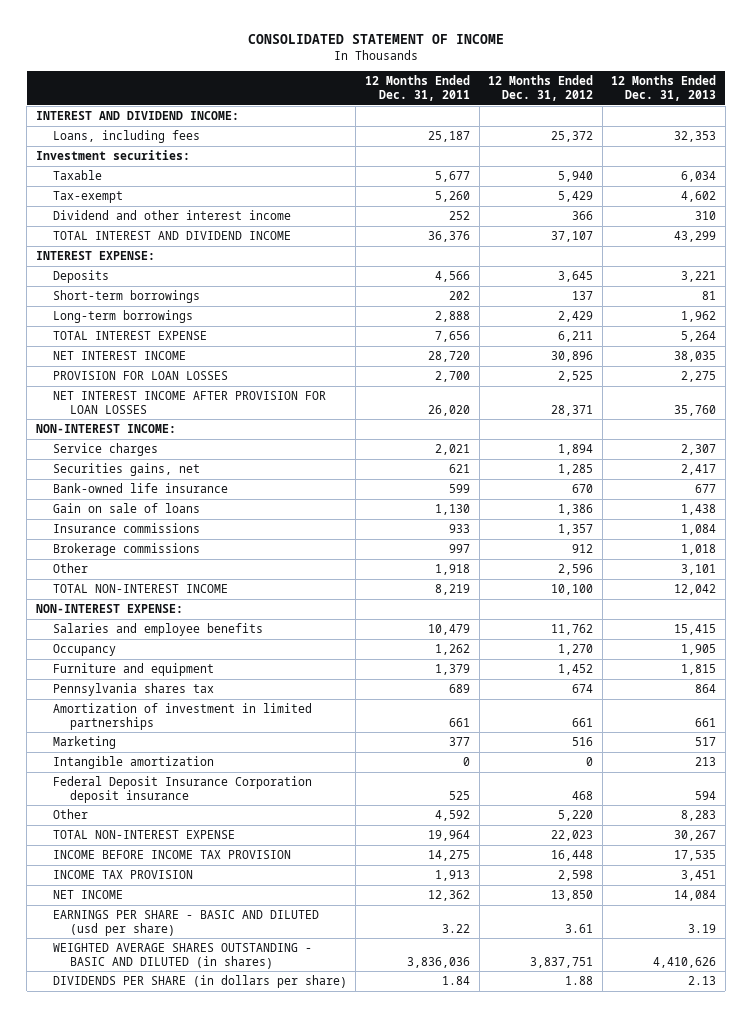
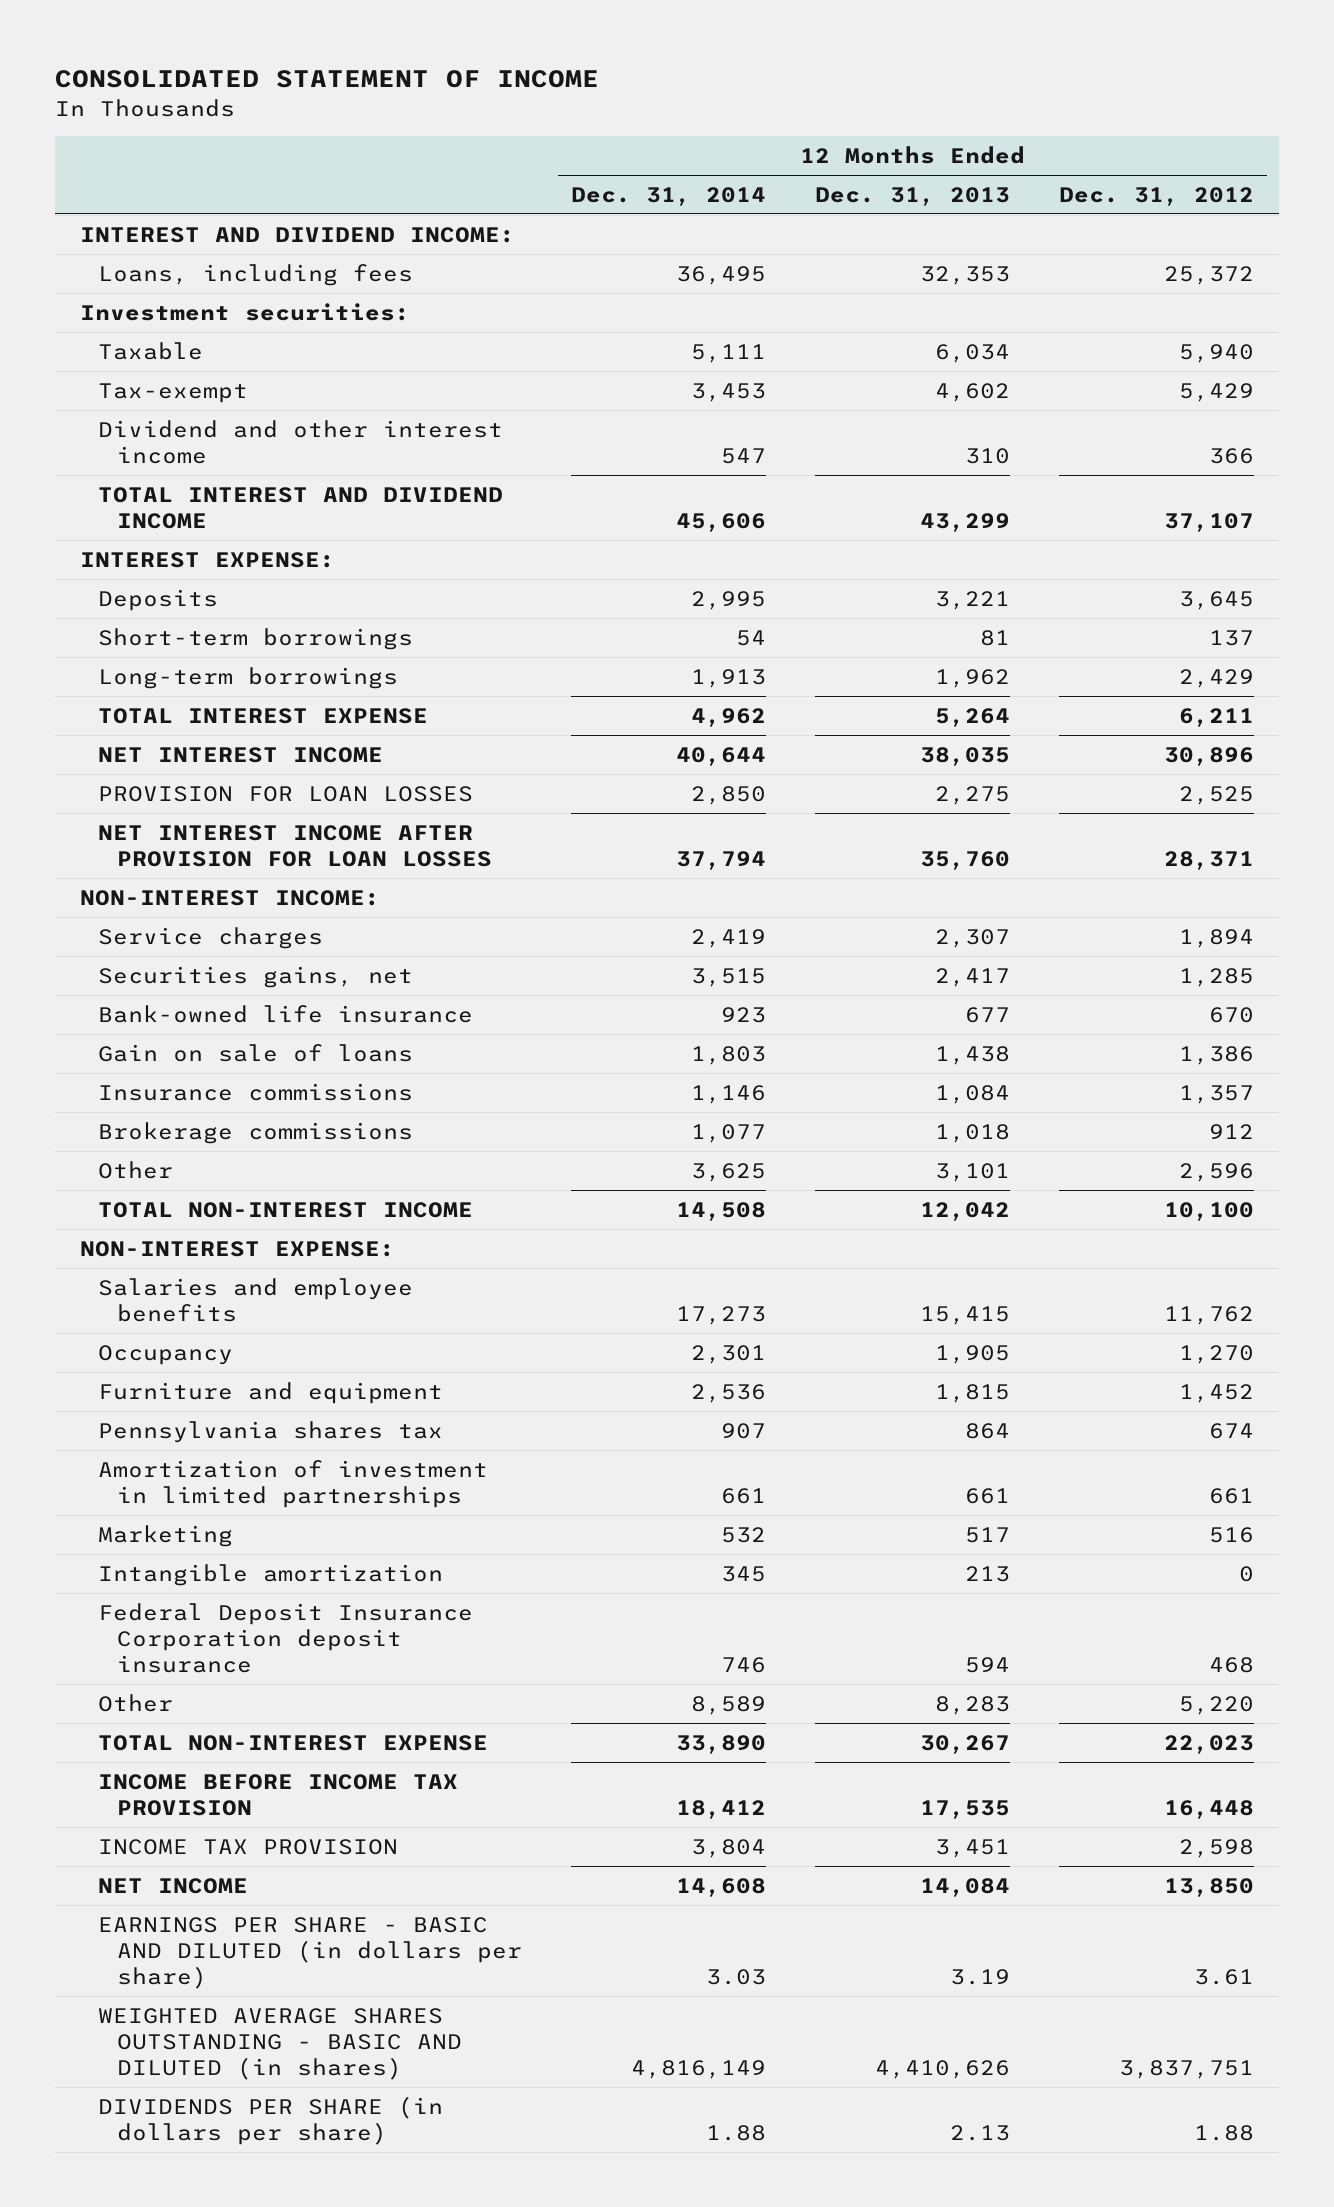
- | 12 Months Ended Dec. 31, 2011 | 12 Months Ended Dec. 31, 2012 | 12 Months Ended Dec. 31, 2013
+ | 12 Months Ended Dec. 31, 2014 | 12 Months Ended Dec. 31, 2013 | 12 Months Ended Dec. 31, 2012
- EARNINGS PER SHARE - BASIC AND DILUTED (usd per share) | 3.22 | 3.61 | 3.19
+ EARNINGS PER SHARE - BASIC AND DILUTED (in dollars per share) | 3.03 | 3.19 | 3.61

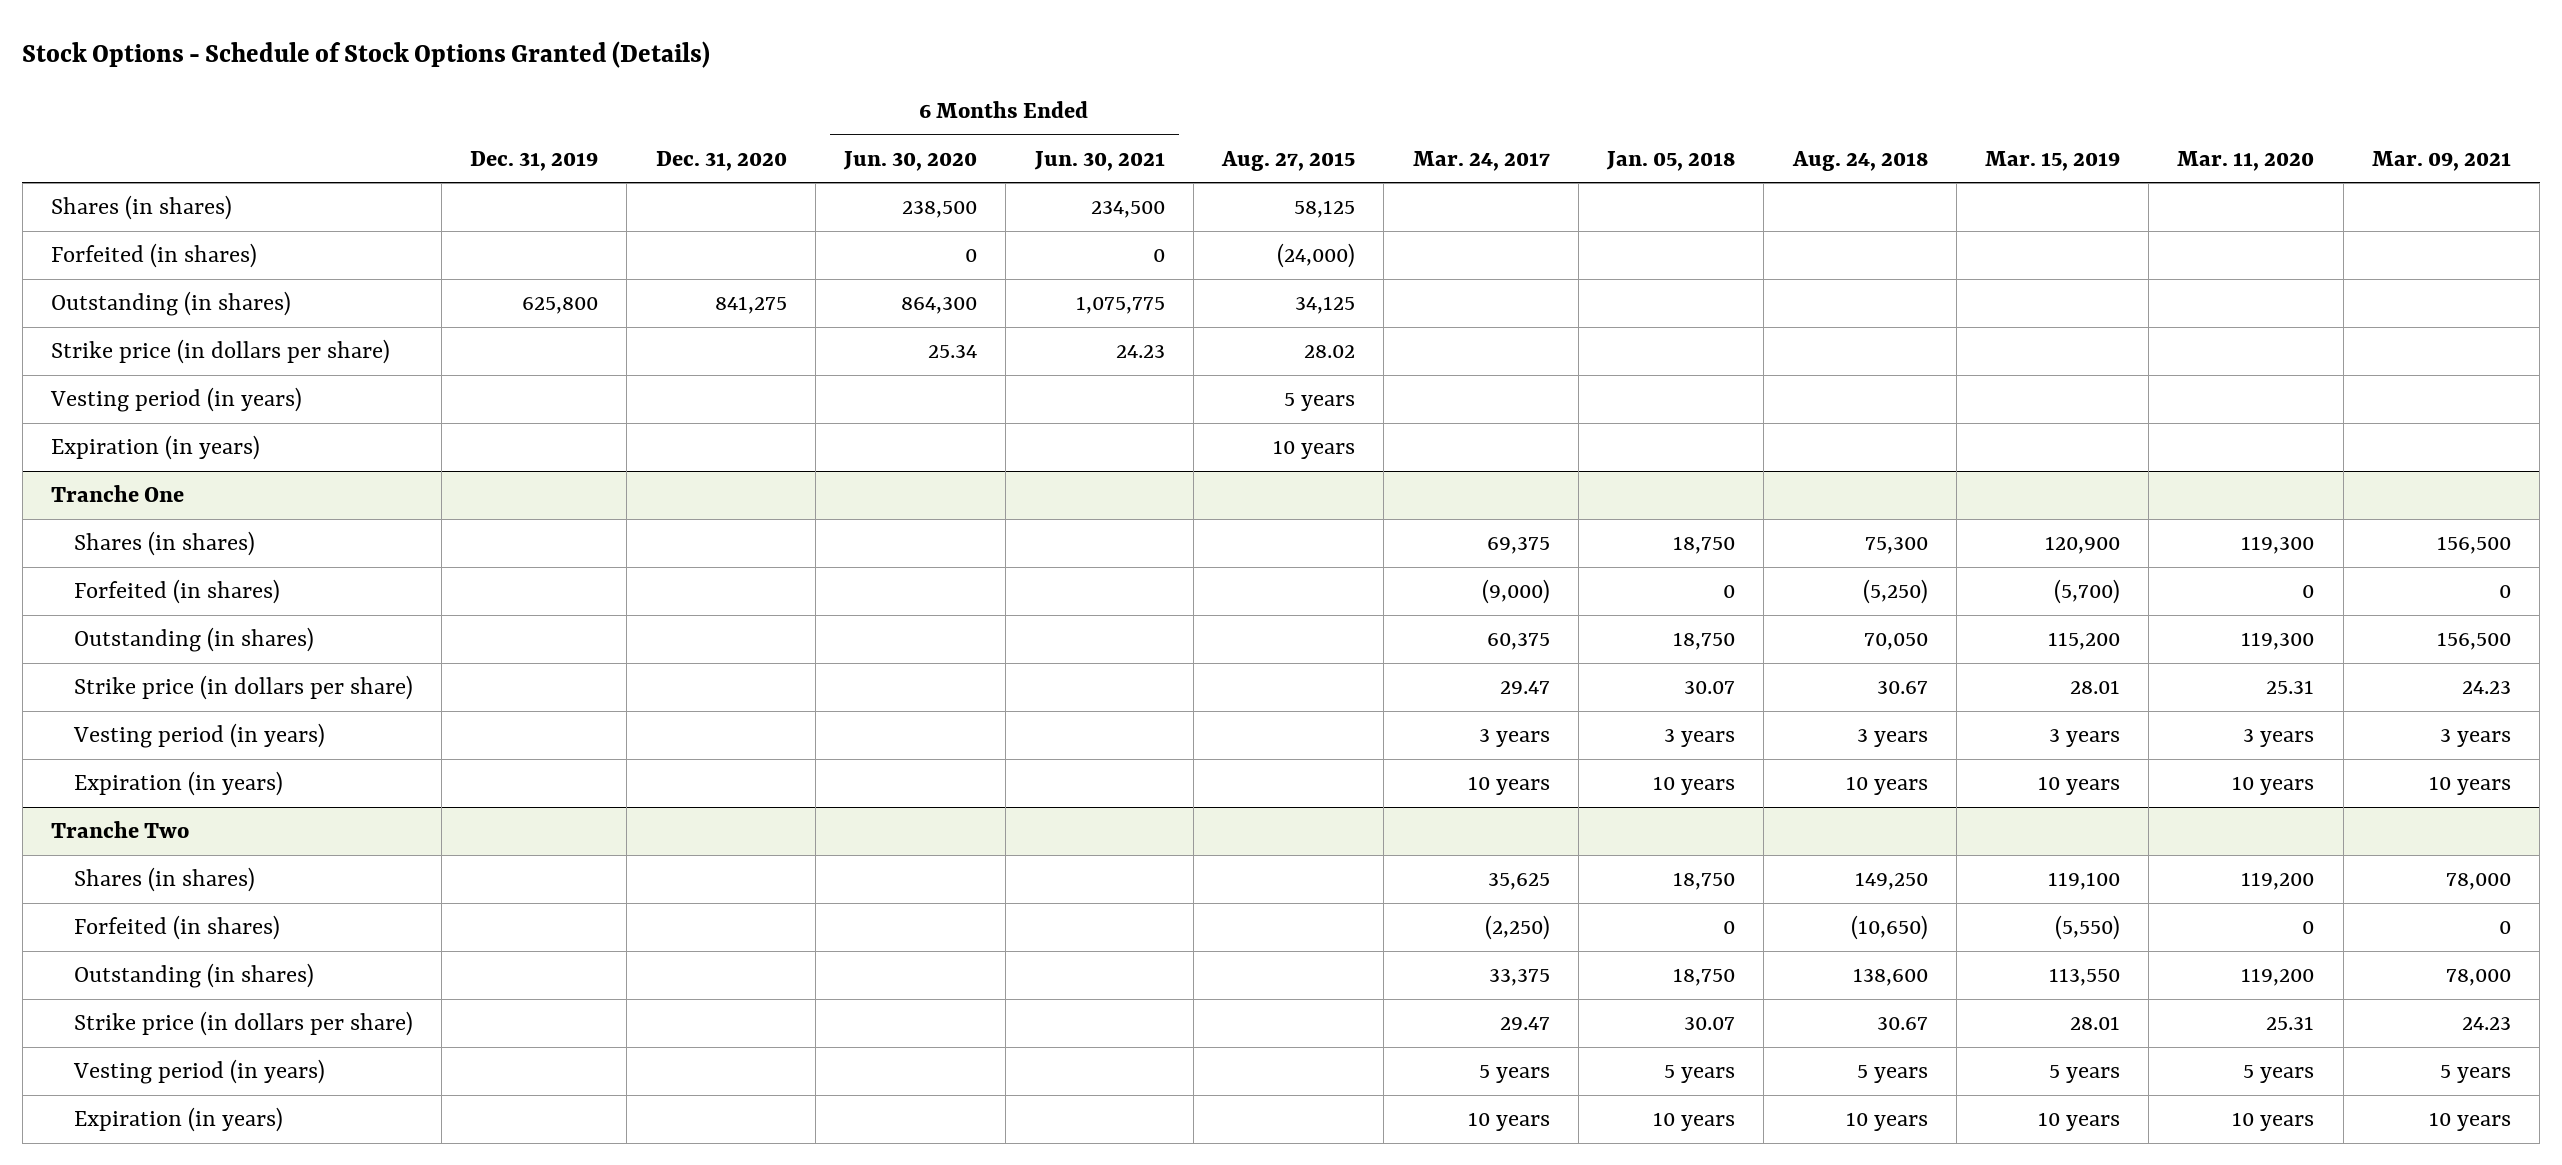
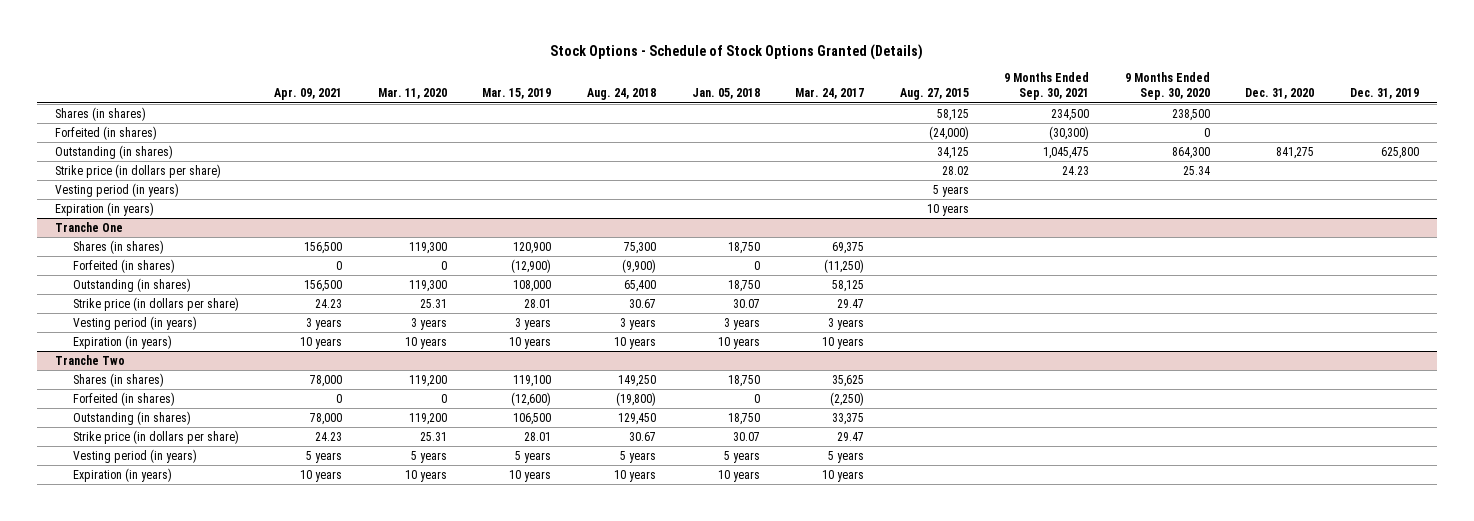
- | Dec. 31, 2019 | Dec. 31, 2020 | 6 Months Ended Jun. 30, 2020 | 6 Months Ended Jun. 30, 2021 | Aug. 27, 2015 | Mar. 24, 2017 | Jan. 05, 2018 | Aug. 24, 2018 | Mar. 15, 2019 | Mar. 11, 2020 | Mar. 09, 2021
+ | Apr. 09, 2021 | Mar. 11, 2020 | Mar. 15, 2019 | Aug. 24, 2018 | Jan. 05, 2018 | Mar. 24, 2017 | Aug. 27, 2015 | 9 Months Ended Sep. 30, 2021 | 9 Months Ended Sep. 30, 2020 | Dec. 31, 2020 | Dec. 31, 2019
@ Tranche One
- Forfeited (in shares) | | | | | | (9,000) | 0 | (5,250) | (5,700) | 0 | 0
- Outstanding (in shares) | | | | | | 60,375 | 18,750 | 70,050 | 115,200 | 119,300 | 156,500
+ Forfeited (in shares) | 0 | 0 | (12,900) | (9,900) | 0 | (11,250) | | | | |
+ Outstanding (in shares) | 156,500 | 119,300 | 108,000 | 65,400 | 18,750 | 58,125 | | | | |
@ Tranche Two
- Forfeited (in shares) | | | | | | (2,250) | 0 | (10,650) | (5,550) | 0 | 0
- Outstanding (in shares) | | | | | | 33,375 | 18,750 | 138,600 | 113,550 | 119,200 | 78,000
+ Forfeited (in shares) | 0 | 0 | (12,600) | (19,800) | 0 | (2,250) | | | | |
+ Outstanding (in shares) | 78,000 | 119,200 | 106,500 | 129,450 | 18,750 | 33,375 | | | | |

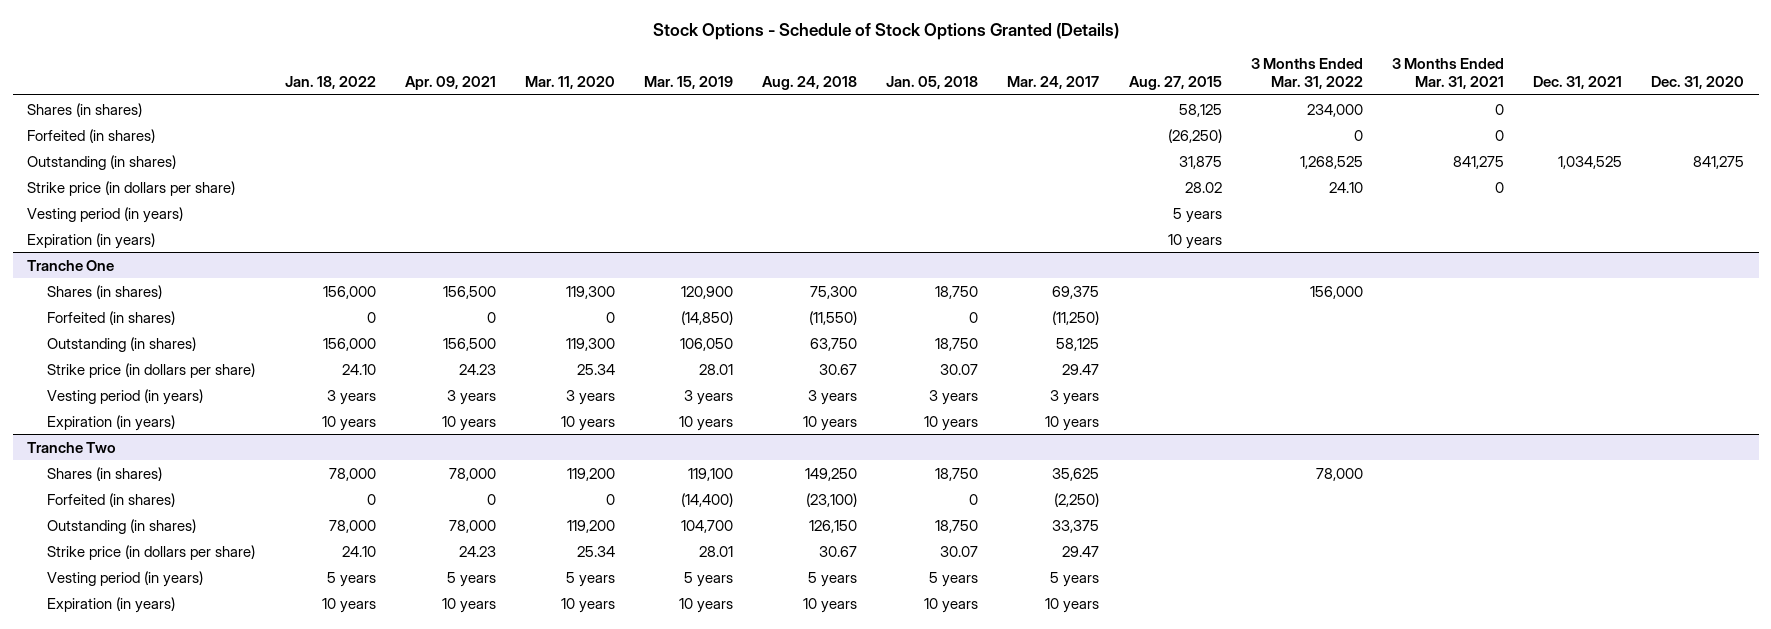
- | Apr. 09, 2021 | Mar. 11, 2020 | Mar. 15, 2019 | Aug. 24, 2018 | Jan. 05, 2018 | Mar. 24, 2017 | Aug. 27, 2015 | 9 Months Ended Sep. 30, 2021 | 9 Months Ended Sep. 30, 2020 | Dec. 31, 2020 | Dec. 31, 2019
+ | Jan. 18, 2022 | Apr. 09, 2021 | Mar. 11, 2020 | Mar. 15, 2019 | Aug. 24, 2018 | Jan. 05, 2018 | Mar. 24, 2017 | Aug. 27, 2015 | 3 Months Ended Mar. 31, 2022 | 3 Months Ended Mar. 31, 2021 | Dec. 31, 2021 | Dec. 31, 2020
- Forfeited (in shares) | | | | | | | (24,000) | (30,300) | 0 | |
- Outstanding (in shares) | | | | | | | 34,125 | 1,045,475 | 864,300 | 841,275 | 625,800
+ Forfeited (in shares) | | | | | | | | (26,250) | 0 | 0 | |
+ Outstanding (in shares) | | | | | | | | 31,875 | 1,268,525 | 841,275 | 1,034,525 | 841,275
@ Tranche One
- Forfeited (in shares) | 0 | 0 | (12,900) | (9,900) | 0 | (11,250) | | | | |
- Outstanding (in shares) | 156,500 | 119,300 | 108,000 | 65,400 | 18,750 | 58,125 | | | | |
- Strike price (in dollars per share) | 24.23 | 25.31 | 28.01 | 30.67 | 30.07 | 29.47 | | | | |
+ Forfeited (in shares) | 0 | 0 | 0 | (14,850) | (11,550) | 0 | (11,250) | | | | |
+ Outstanding (in shares) | 156,000 | 156,500 | 119,300 | 106,050 | 63,750 | 18,750 | 58,125 | | | | |
+ Strike price (in dollars per share) | 24.10 | 24.23 | 25.34 | 28.01 | 30.67 | 30.07 | 29.47 | | | | |
@ Tranche Two
- Forfeited (in shares) | 0 | 0 | (12,600) | (19,800) | 0 | (2,250) | | | | |
- Outstanding (in shares) | 78,000 | 119,200 | 106,500 | 129,450 | 18,750 | 33,375 | | | | |
- Strike price (in dollars per share) | 24.23 | 25.31 | 28.01 | 30.67 | 30.07 | 29.47 | | | | |
+ Forfeited (in shares) | 0 | 0 | 0 | (14,400) | (23,100) | 0 | (2,250) | | | | |
+ Outstanding (in shares) | 78,000 | 78,000 | 119,200 | 104,700 | 126,150 | 18,750 | 33,375 | | | | |
+ Strike price (in dollars per share) | 24.10 | 24.23 | 25.34 | 28.01 | 30.67 | 30.07 | 29.47 | | | | |

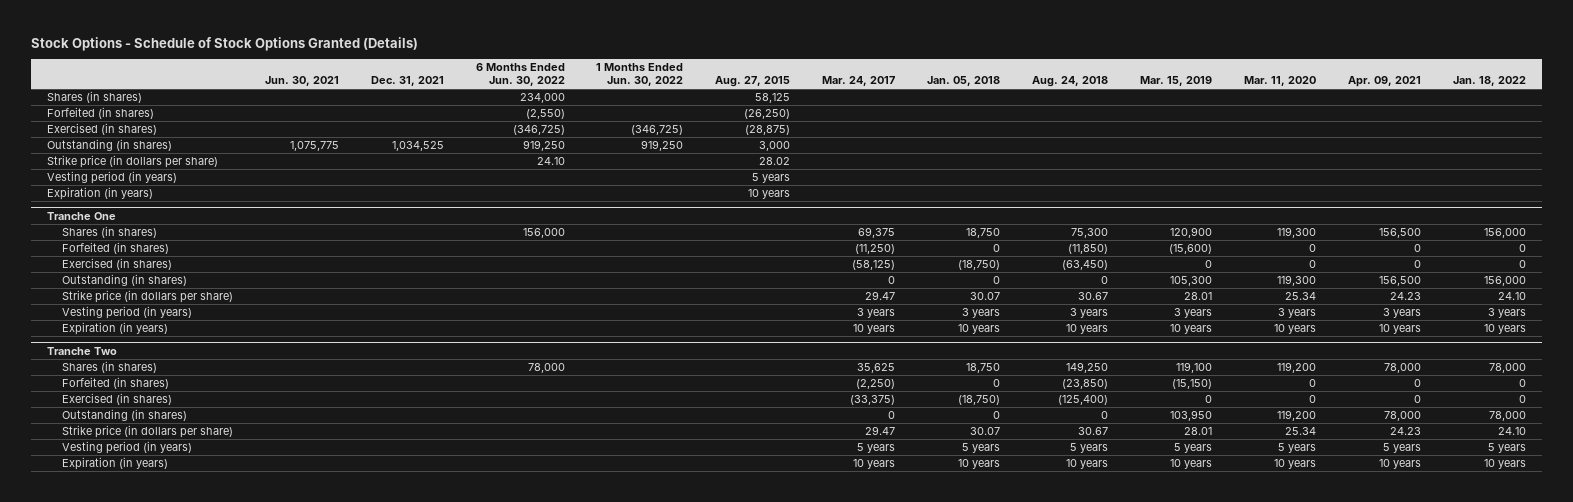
- | Jan. 18, 2022 | Apr. 09, 2021 | Mar. 11, 2020 | Mar. 15, 2019 | Aug. 24, 2018 | Jan. 05, 2018 | Mar. 24, 2017 | Aug. 27, 2015 | 3 Months Ended Mar. 31, 2022 | 3 Months Ended Mar. 31, 2021 | Dec. 31, 2021 | Dec. 31, 2020
+ | Jun. 30, 2021 | Dec. 31, 2021 | 6 Months Ended Jun. 30, 2022 | 1 Months Ended Jun. 30, 2022 | Aug. 27, 2015 | Mar. 24, 2017 | Jan. 05, 2018 | Aug. 24, 2018 | Mar. 15, 2019 | Mar. 11, 2020 | Apr. 09, 2021 | Jan. 18, 2022
- Outstanding (in shares) | | | | | | | | 31,875 | 1,268,525 | 841,275 | 1,034,525 | 841,275
+ Exercised (in shares) | | | (346,725) | (346,725) | (28,875) | | | | | | |
+ Outstanding (in shares) | 1,075,775 | 1,034,525 | 919,250 | 919,250 | 3,000 | | | | | | |
@ Tranche One
- Forfeited (in shares) | 0 | 0 | 0 | (14,850) | (11,550) | 0 | (11,250) | | | | |
- Outstanding (in shares) | 156,000 | 156,500 | 119,300 | 106,050 | 63,750 | 18,750 | 58,125 | | | | |
+ Forfeited (in shares) | | | | | | (11,250) | 0 | (11,850) | (15,600) | 0 | 0 | 0
+ Exercised (in shares) | | | | | | (58,125) | (18,750) | (63,450) | 0 | 0 | 0 | 0
+ Outstanding (in shares) | | | | | | 0 | 0 | 0 | 105,300 | 119,300 | 156,500 | 156,000
@ Tranche Two
- Forfeited (in shares) | 0 | 0 | 0 | (14,400) | (23,100) | 0 | (2,250) | | | | |
- Outstanding (in shares) | 78,000 | 78,000 | 119,200 | 104,700 | 126,150 | 18,750 | 33,375 | | | | |
+ Forfeited (in shares) | | | | | | (2,250) | 0 | (23,850) | (15,150) | 0 | 0 | 0
+ Exercised (in shares) | | | | | | (33,375) | (18,750) | (125,400) | 0 | 0 | 0 | 0
+ Outstanding (in shares) | | | | | | 0 | 0 | 0 | 103,950 | 119,200 | 78,000 | 78,000

